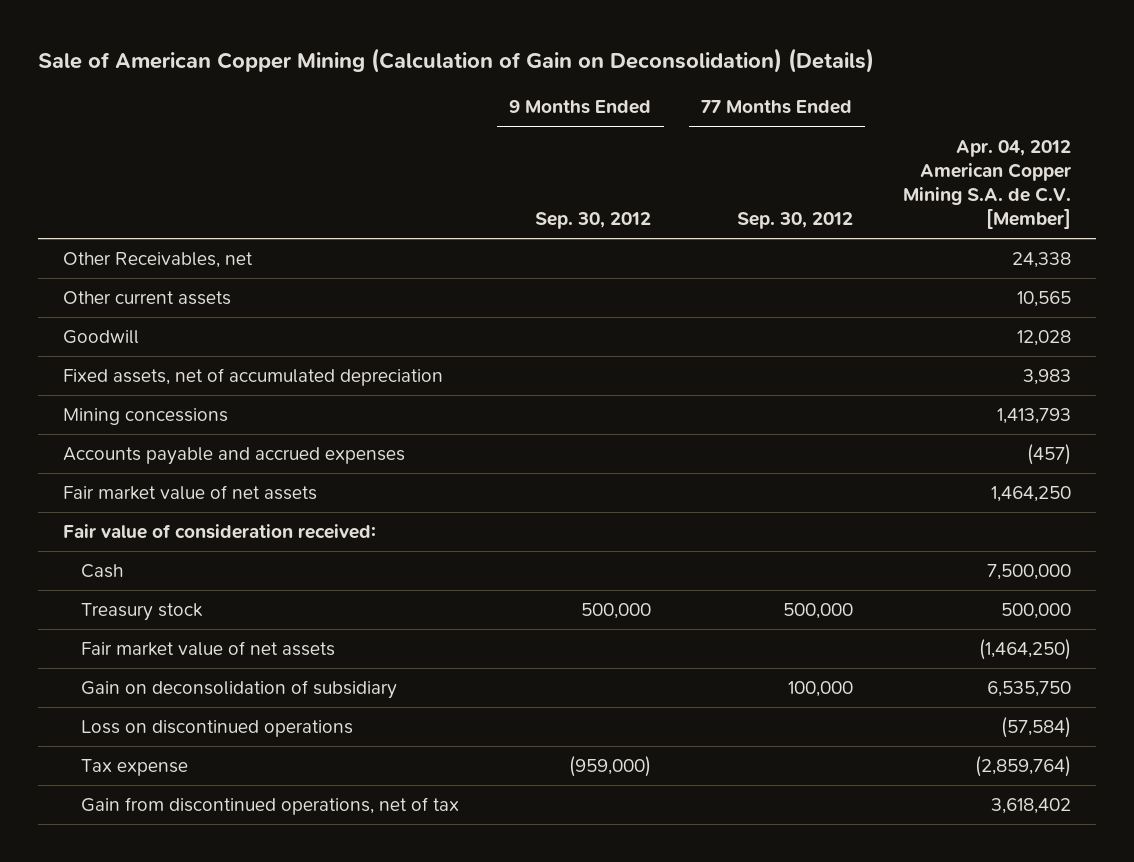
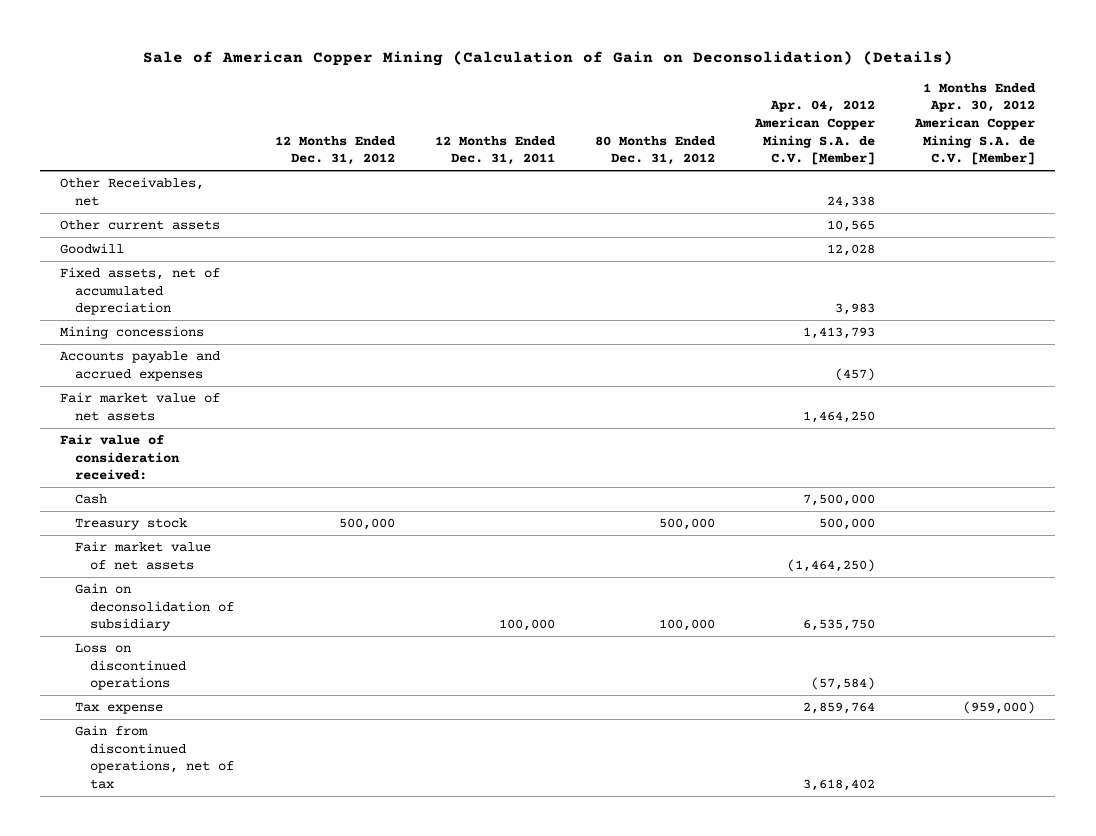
- | 9 Months Ended Sep. 30, 2012 | 77 Months Ended Sep. 30, 2012 | Apr. 04, 2012 American Copper Mining S.A. de C.V. [Member]
+ | 12 Months Ended Dec. 31, 2012 | 12 Months Ended Dec. 31, 2011 | 80 Months Ended Dec. 31, 2012 | Apr. 04, 2012 American Copper Mining S.A. de C.V. [Member] | 1 Months Ended Apr. 30, 2012 American Copper Mining S.A. de C.V. [Member]
- Tax expense | (959,000) | | (2,859,764)
+ Tax expense | | | | 2,859,764 | (959,000)

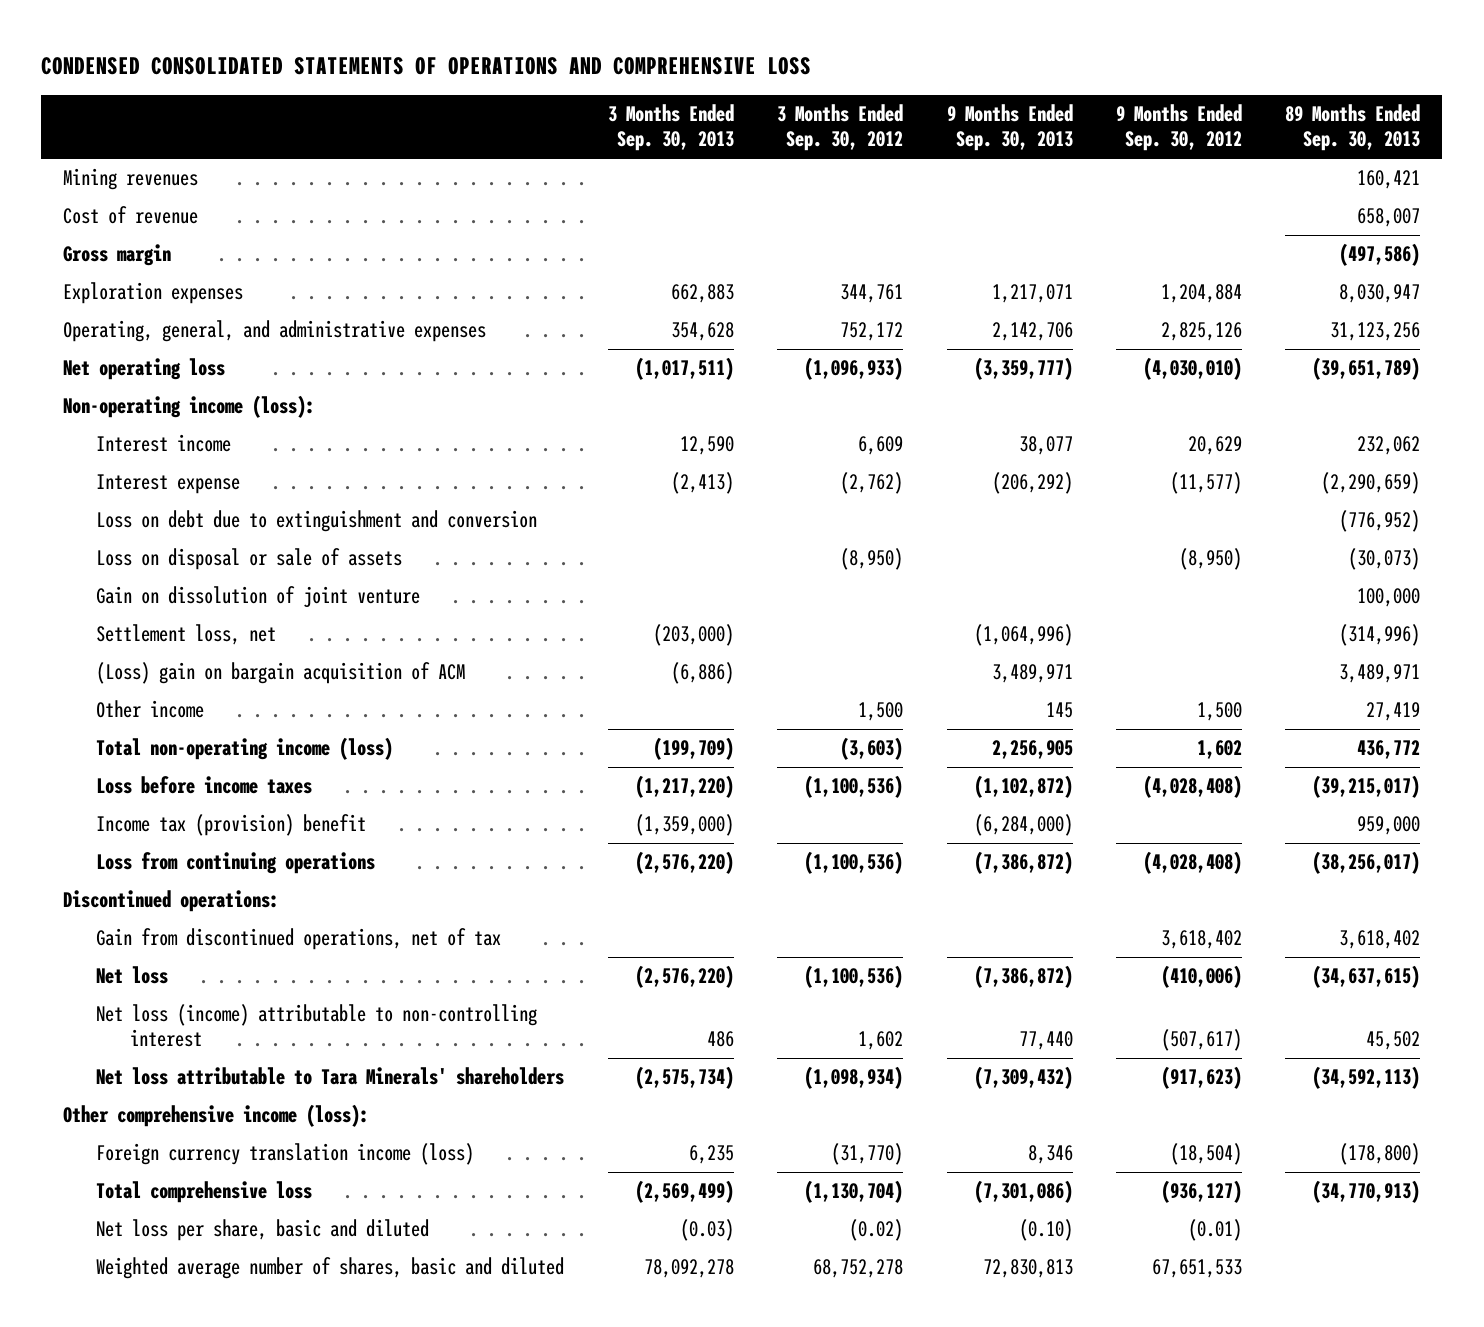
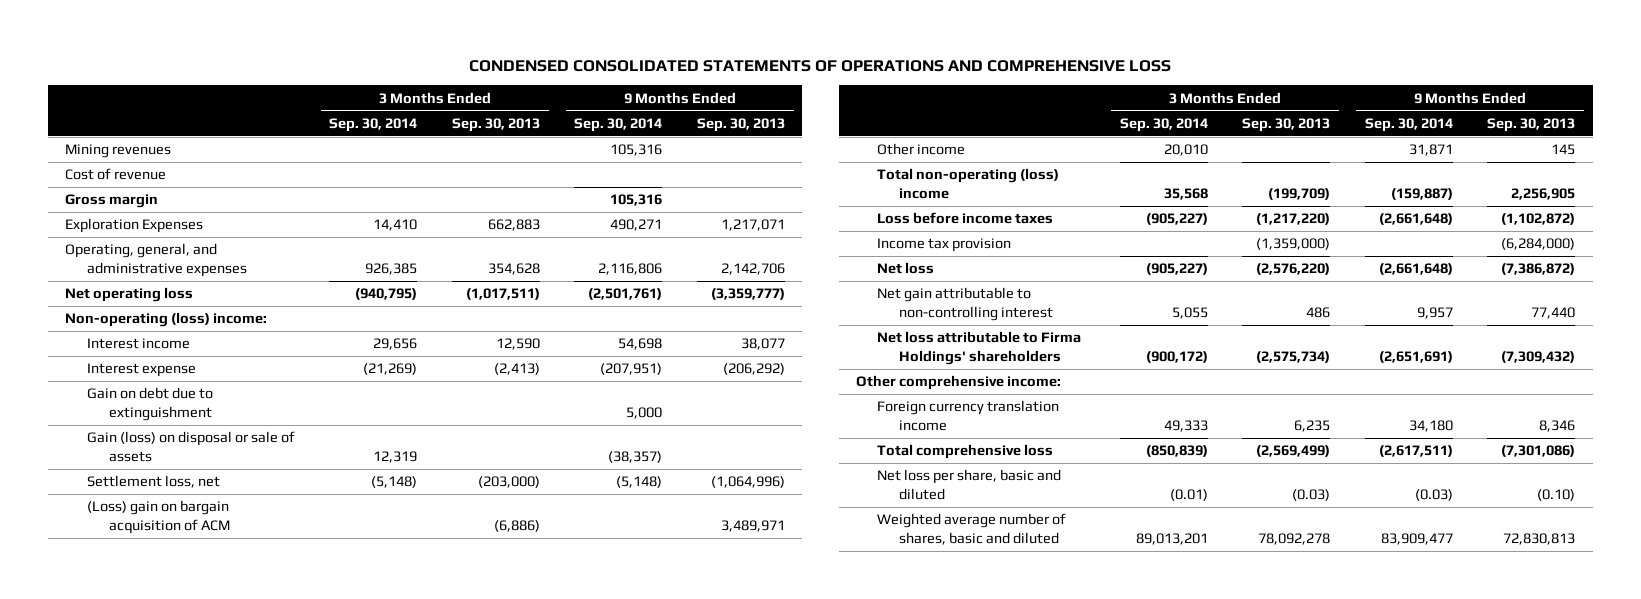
- | 3 Months Ended Sep. 30, 2013 | 3 Months Ended Sep. 30, 2012 | 9 Months Ended Sep. 30, 2013 | 9 Months Ended Sep. 30, 2012 | 89 Months Ended Sep. 30, 2013
+ | 3 Months Ended Sep. 30, 2014 | 3 Months Ended Sep. 30, 2013 | 9 Months Ended Sep. 30, 2014 | 9 Months Ended Sep. 30, 2013
- Exploration expenses | 662,883 | 344,761 | 1,217,071 | 1,204,884 | 8,030,947
+ Exploration Expenses | 14,410 | 662,883 | 490,271 | 1,217,071
- Non-operating income (loss):
+ Non-operating (loss) income:
- Loss on debt due to extinguishment and conversion | | | | | (776,952)
- Loss on disposal or sale of assets | | (8,950) | | (8,950) | (30,073)
- Gain on dissolution of joint venture | | | | | 100,000
+ Gain on debt due to extinguishment | | | 5,000 |
+ Gain (loss) on disposal or sale of assets | 12,319 | | (38,357) |
- Total non-operating income (loss) | (199,709) | (3,603) | 2,256,905 | 1,602 | 436,772
+ Total non-operating (loss) income | 35,568 | (199,709) | (159,887) | 2,256,905
- Income tax (provision) benefit | (1,359,000) | | (6,284,000) | | 959,000
- Loss from continuing operations | (2,576,220) | (1,100,536) | (7,386,872) | (4,028,408) | (38,256,017)
- Discontinued operations:
- Gain from discontinued operations, net of tax | | | | 3,618,402 | 3,618,402
+ Income tax provision | | (1,359,000) | | (6,284,000)
- Net loss (income) attributable to non-controlling interest | 486 | 1,602 | 77,440 | (507,617) | 45,502
- Net loss attributable to Tara Minerals' shareholders | (2,575,734) | (1,098,934) | (7,309,432) | (917,623) | (34,592,113)
- Other comprehensive income (loss):
- Foreign currency translation income (loss) | 6,235 | (31,770) | 8,346 | (18,504) | (178,800)
+ Net gain attributable to non-controlling interest | 5,055 | 486 | 9,957 | 77,440
+ Net loss attributable to Firma Holdings' shareholders | (900,172) | (2,575,734) | (2,651,691) | (7,309,432)
+ Other comprehensive income:
+ Foreign currency translation income | 49,333 | 6,235 | 34,180 | 8,346

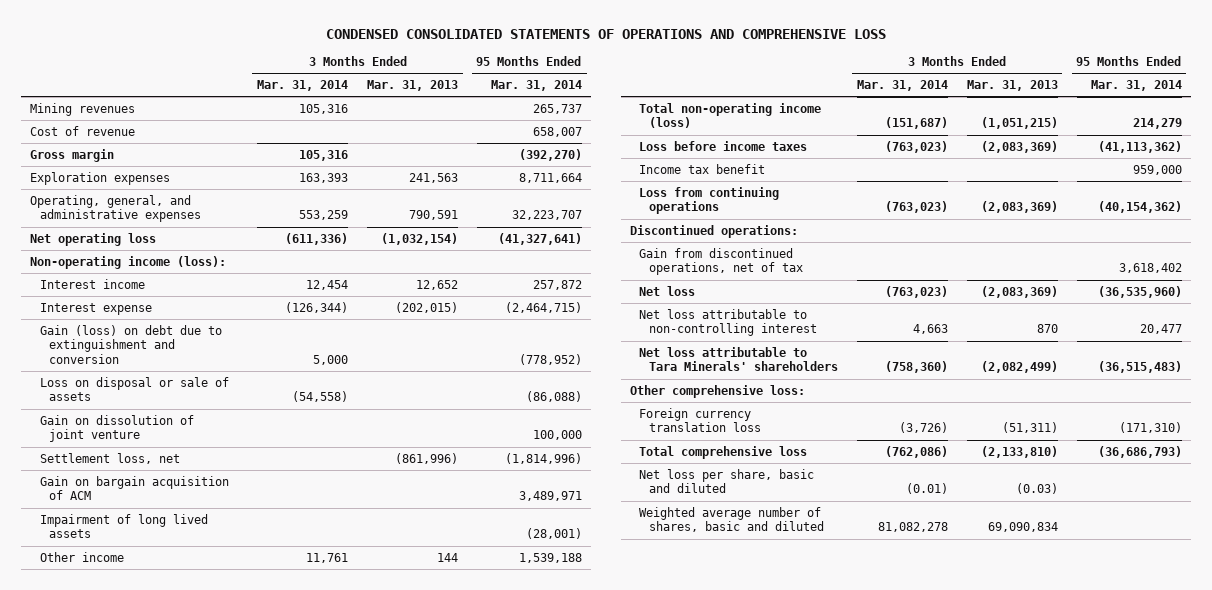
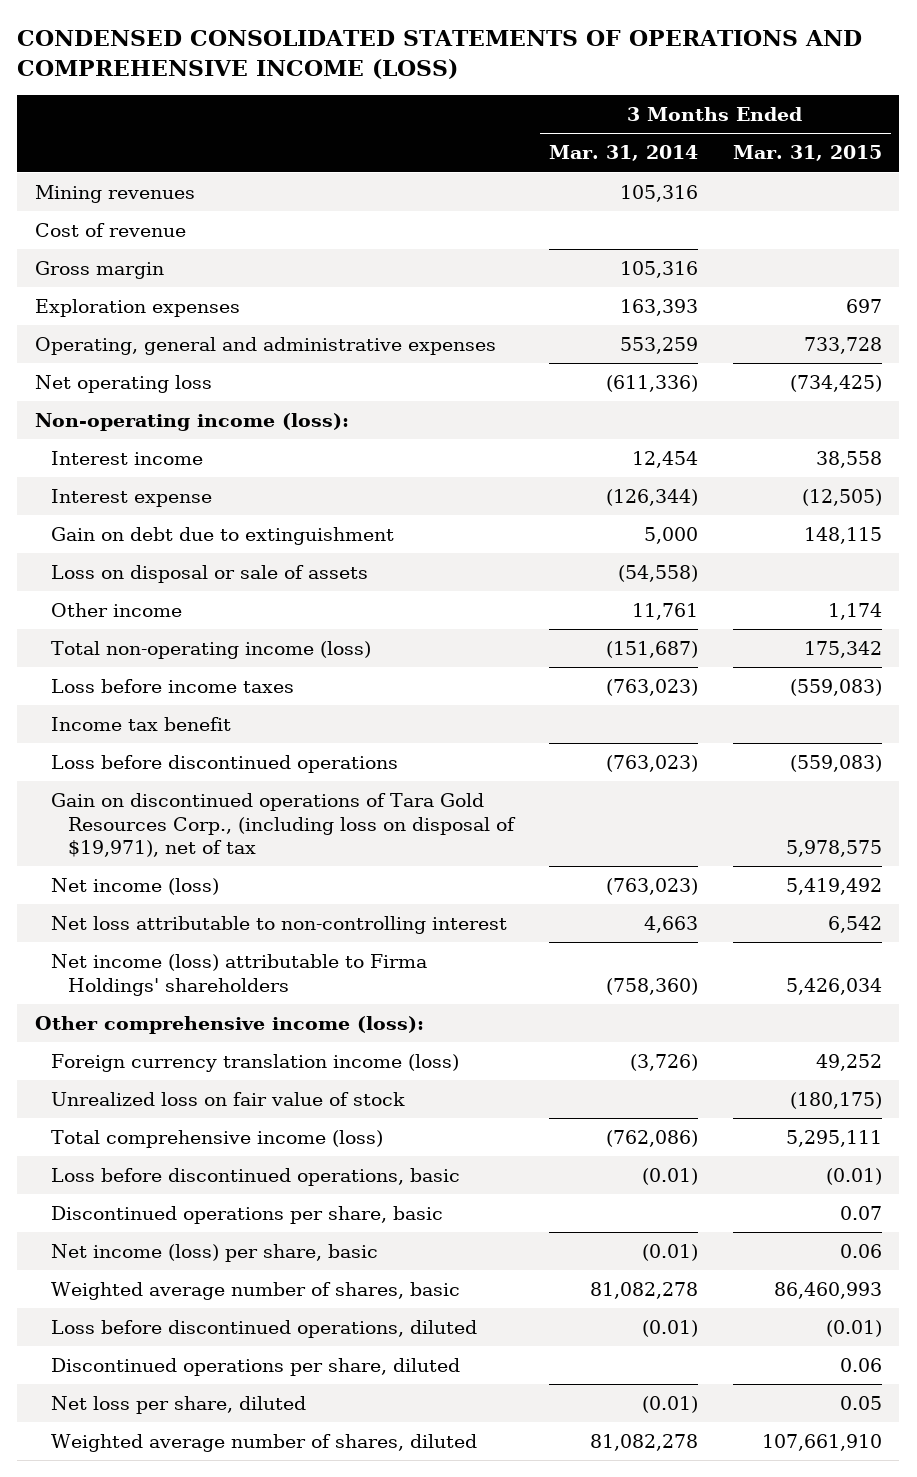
- CONDENSED CONSOLIDATED STATEMENTS OF OPERATIONS AND COMPREHENSIVE LOSS
+ CONDENSED CONSOLIDATED STATEMENTS OF OPERATIONS AND COMPREHENSIVE INCOME (LOSS)
- | 3 Months Ended Mar. 31, 2014 | 3 Months Ended Mar. 31, 2013 | 95 Months Ended Mar. 31, 2014
+ | 3 Months Ended Mar. 31, 2014 | 3 Months Ended Mar. 31, 2015
- Operating, general, and administrative expenses | 553,259 | 790,591 | 32,223,707
+ Operating, general and administrative expenses | 553,259 | 733,728
- Gain (loss) on debt due to extinguishment and conversion | 5,000 | | (778,952)
+ Gain on debt due to extinguishment | 5,000 | 148,115
- Gain on dissolution of joint venture | | | 100,000
- Settlement loss, net | | (861,996) | (1,814,996)
- Gain on bargain acquisition of ACM | | | 3,489,971
- Impairment of long lived assets | | | (28,001)
- Loss from continuing operations | (763,023) | (2,083,369) | (40,154,362)
- Discontinued operations:
- Gain from discontinued operations, net of tax | | | 3,618,402
- Net loss | (763,023) | (2,083,369) | (36,535,960)
+ Loss before discontinued operations | (763,023) | (559,083)
+ Gain on discontinued operations of Tara Gold Resources Corp., (including loss on disposal of $19,971), net of tax | | 5,978,575
+ Net income (loss) | (763,023) | 5,419,492
- Net loss attributable to Tara Minerals' shareholders | (758,360) | (2,082,499) | (36,515,483)
- Other comprehensive loss:
- Foreign currency translation loss | (3,726) | (51,311) | (171,310)
- Total comprehensive loss | (762,086) | (2,133,810) | (36,686,793)
- Net loss per share, basic and diluted | (0.01) | (0.03) |
- Weighted average number of shares, basic and diluted | 81,082,278 | 69,090,834 |
+ Net income (loss) attributable to Firma Holdings' shareholders | (758,360) | 5,426,034
+ Other comprehensive income (loss):
+ Foreign currency translation income (loss) | (3,726) | 49,252
+ Unrealized loss on fair value of stock | | (180,175)
+ Total comprehensive income (loss) | (762,086) | 5,295,111
+ Loss before discontinued operations, basic | (0.01) | (0.01)
+ Discontinued operations per share, basic | | 0.07
+ Net income (loss) per share, basic | (0.01) | 0.06
+ Weighted average number of shares, basic | 81,082,278 | 86,460,993
+ Loss before discontinued operations, diluted | (0.01) | (0.01)
+ Discontinued operations per share, diluted | | 0.06
+ Net loss per share, diluted | (0.01) | 0.05
+ Weighted average number of shares, diluted | 81,082,278 | 107,661,910

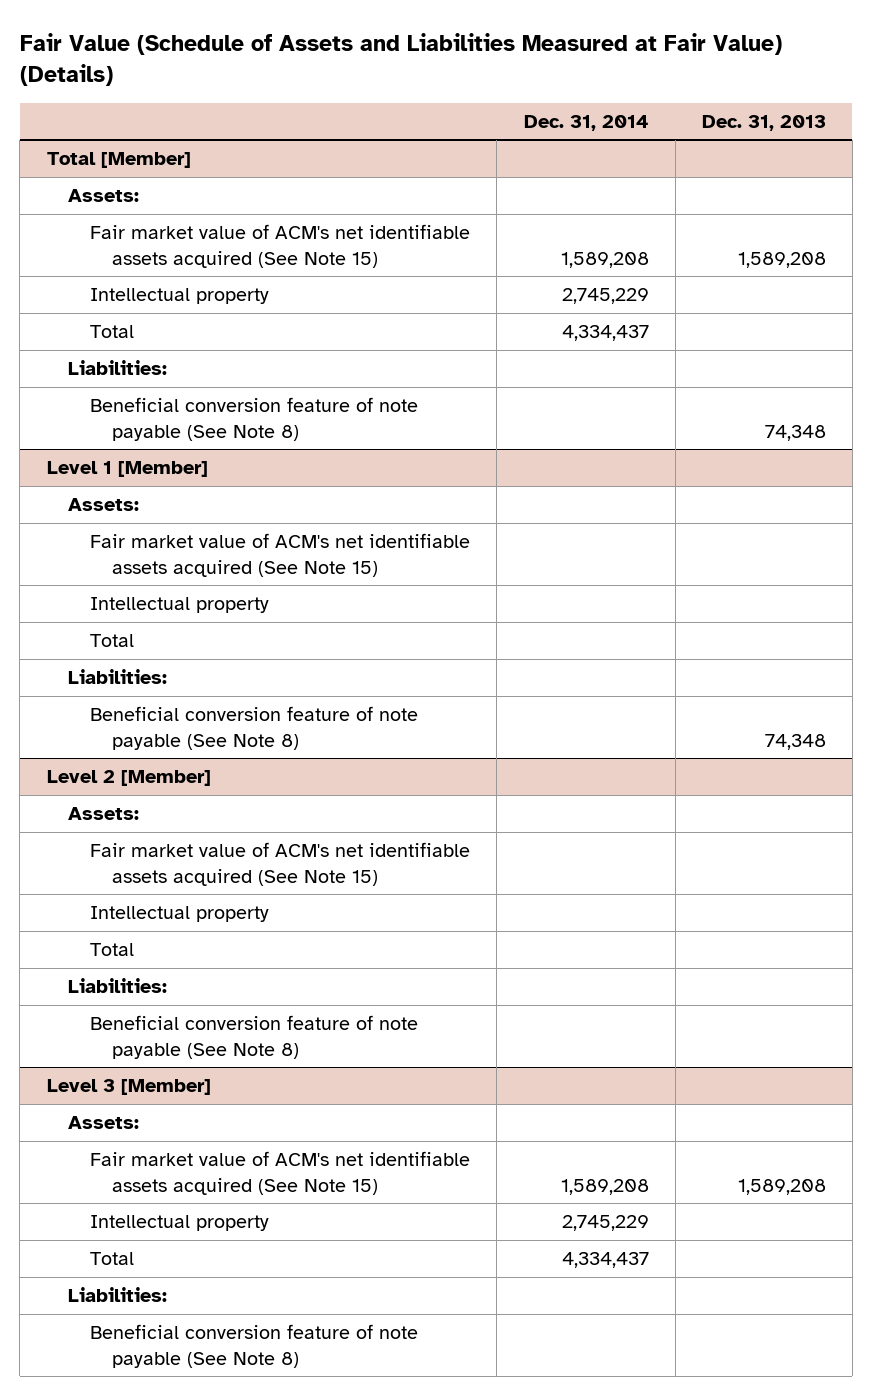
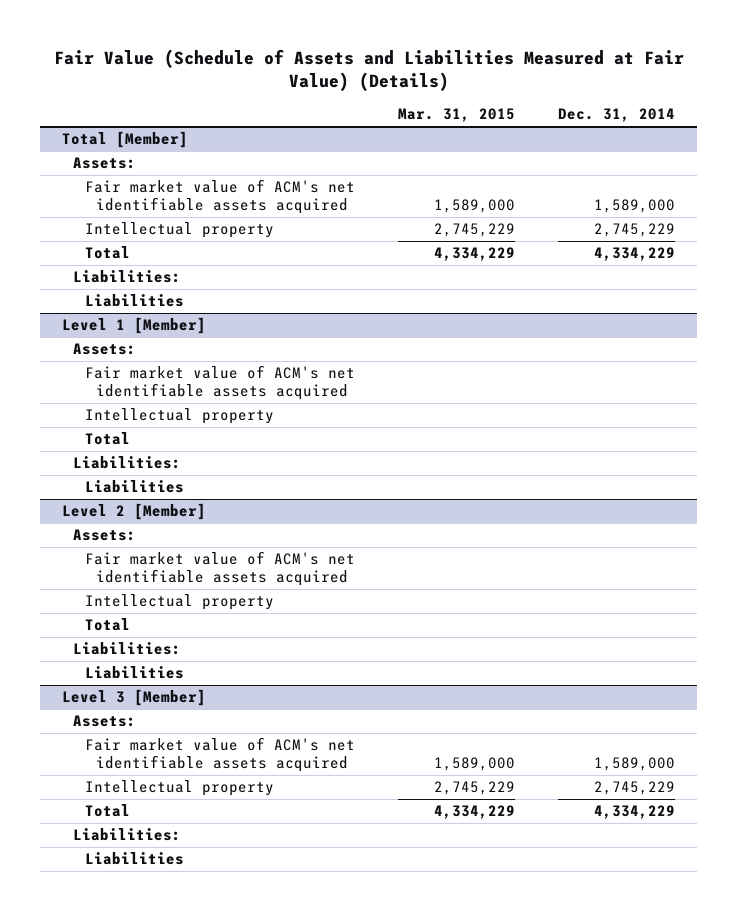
- | Dec. 31, 2014 | Dec. 31, 2013
+ | Mar. 31, 2015 | Dec. 31, 2014
@ Total [Member]
- Fair market value of ACM's net identifiable assets acquired (See Note 15) | 1,589,208 | 1,589,208
+ Fair market value of ACM's net identifiable assets acquired | 1,589,000 | 1,589,000
- Total | 4,334,437 |
+ Total | 4,334,229 | 4,334,229
- Beneficial conversion feature of note payable (See Note 8) | | 74,348
+ Liabilities
@ Level 1 [Member]
- Fair market value of ACM's net identifiable assets acquired (See Note 15)
+ Fair market value of ACM's net identifiable assets acquired
- Beneficial conversion feature of note payable (See Note 8) | | 74,348
+ Liabilities
@ Level 2 [Member]
- Fair market value of ACM's net identifiable assets acquired (See Note 15)
+ Fair market value of ACM's net identifiable assets acquired
- Beneficial conversion feature of note payable (See Note 8)
+ Liabilities
@ Level 3 [Member]
- Fair market value of ACM's net identifiable assets acquired (See Note 15) | 1,589,208 | 1,589,208
+ Fair market value of ACM's net identifiable assets acquired | 1,589,000 | 1,589,000
- Total | 4,334,437 |
+ Total | 4,334,229 | 4,334,229
- Beneficial conversion feature of note payable (See Note 8)
+ Liabilities

